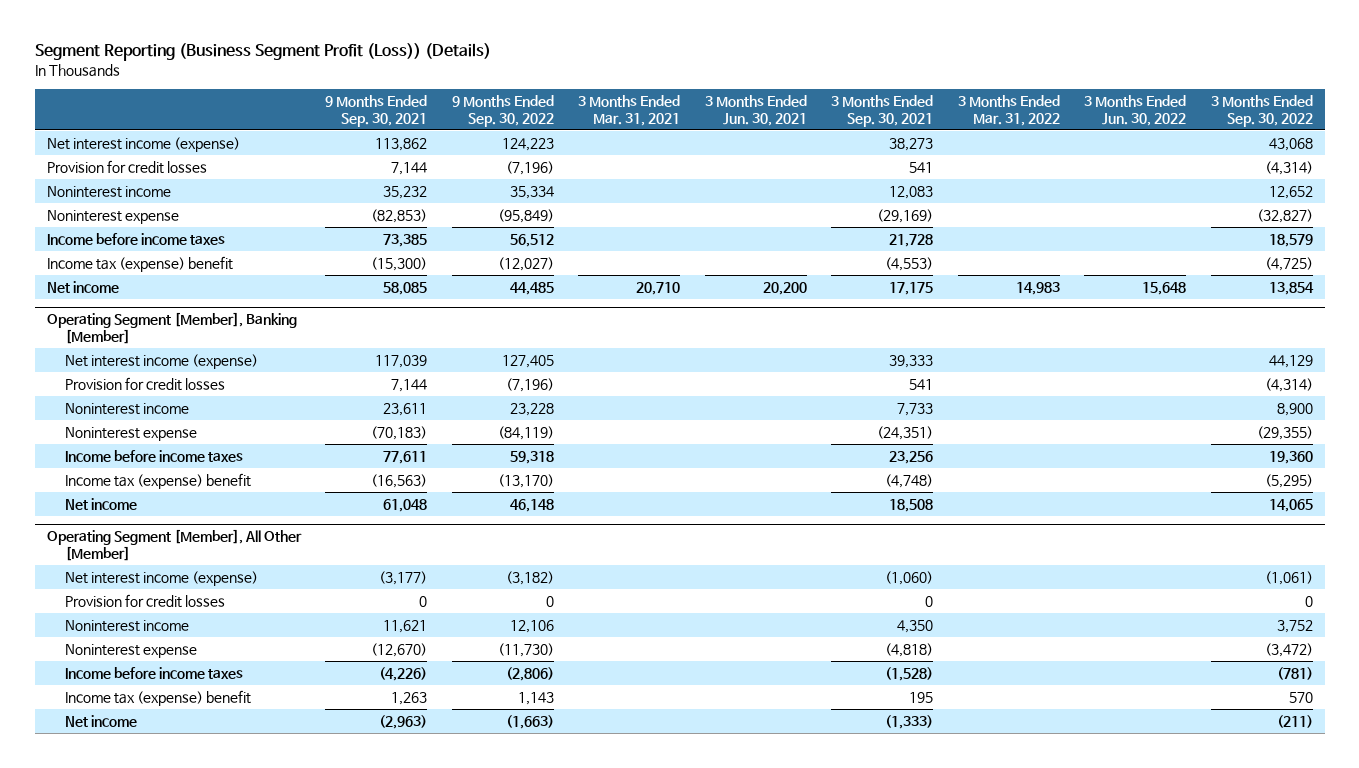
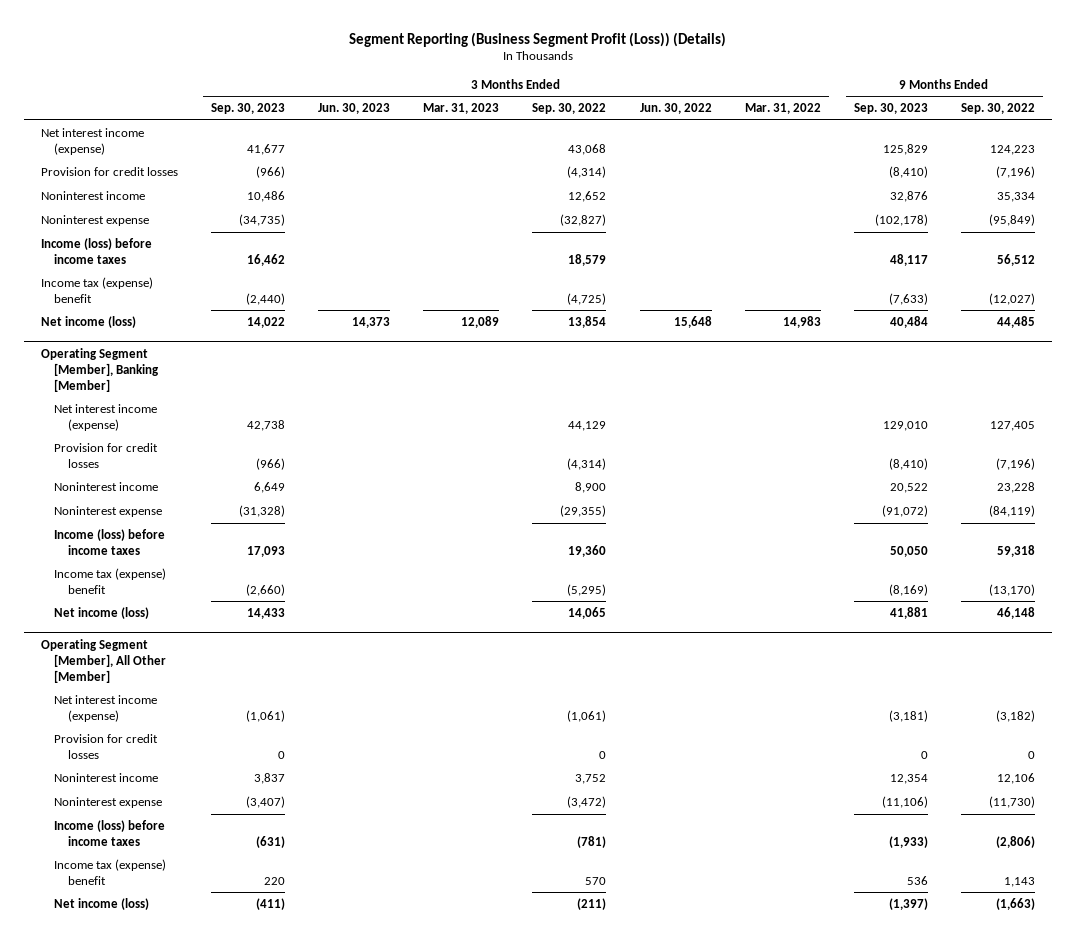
- | 9 Months Ended Sep. 30, 2021 | 9 Months Ended Sep. 30, 2022 | 3 Months Ended Mar. 31, 2021 | 3 Months Ended Jun. 30, 2021 | 3 Months Ended Sep. 30, 2021 | 3 Months Ended Mar. 31, 2022 | 3 Months Ended Jun. 30, 2022 | 3 Months Ended Sep. 30, 2022
+ | 3 Months Ended Sep. 30, 2023 | 3 Months Ended Jun. 30, 2023 | 3 Months Ended Mar. 31, 2023 | 3 Months Ended Sep. 30, 2022 | 3 Months Ended Jun. 30, 2022 | 3 Months Ended Mar. 31, 2022 | 9 Months Ended Sep. 30, 2023 | 9 Months Ended Sep. 30, 2022
- Income before income taxes | 73,385 | 56,512 | | | 21,728 | | | 18,579
+ Income (loss) before income taxes | 16,462 | | | 18,579 | | | 48,117 | 56,512
- Net income | 58,085 | 44,485 | 20,710 | 20,200 | 17,175 | 14,983 | 15,648 | 13,854
+ Net income (loss) | 14,022 | 14,373 | 12,089 | 13,854 | 15,648 | 14,983 | 40,484 | 44,485
@ Operating Segment [Member], Banking [Member]
- Income before income taxes | 77,611 | 59,318 | | | 23,256 | | | 19,360
+ Income (loss) before income taxes | 17,093 | | | 19,360 | | | 50,050 | 59,318
- Net income | 61,048 | 46,148 | | | 18,508 | | | 14,065
+ Net income (loss) | 14,433 | | | 14,065 | | | 41,881 | 46,148
@ Operating Segment [Member], All Other [Member]
- Income before income taxes | (4,226) | (2,806) | | | (1,528) | | | (781)
+ Income (loss) before income taxes | (631) | | | (781) | | | (1,933) | (2,806)
- Net income | (2,963) | (1,663) | | | (1,333) | | | (211)
+ Net income (loss) | (411) | | | (211) | | | (1,397) | (1,663)

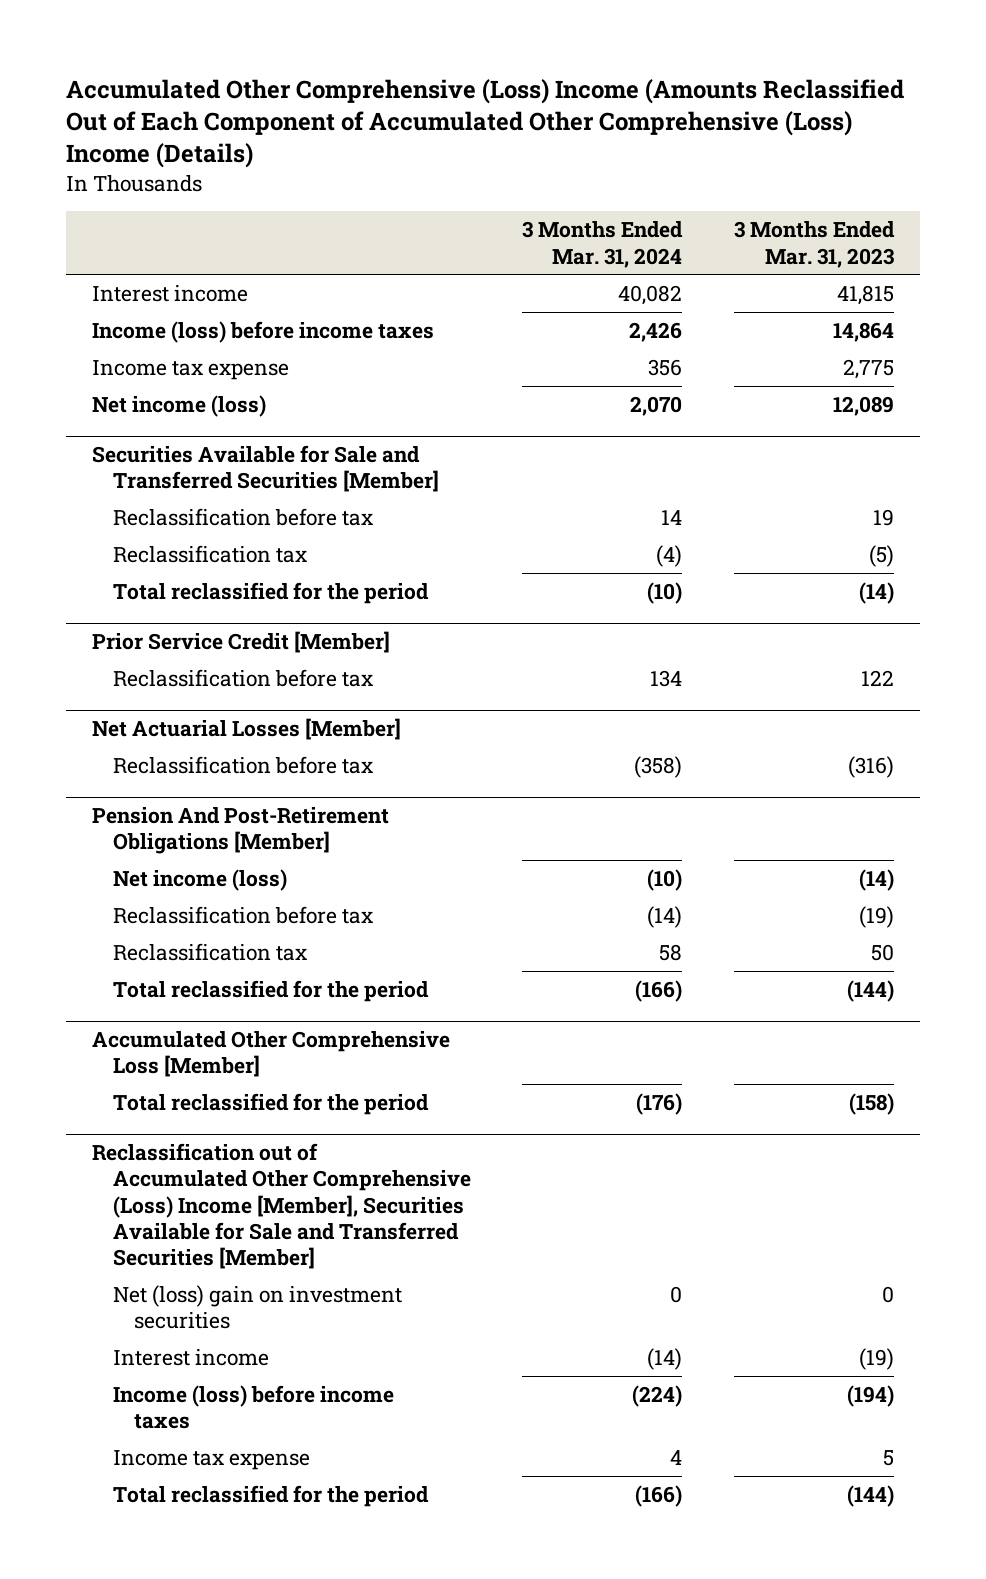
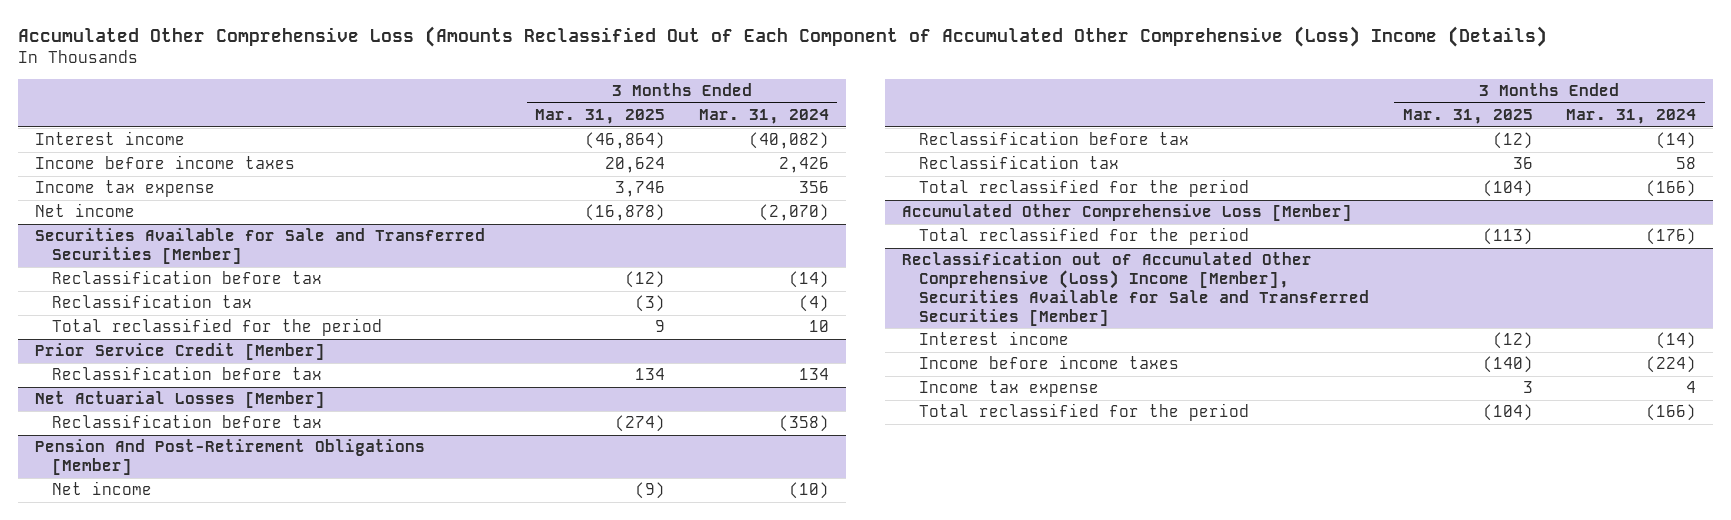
- Accumulated Other Comprehensive (Loss) Income (Amounts Reclassified Out of Each Component of Accumulated Other Comprehensive (Loss) Income (Details)
+ Accumulated Other Comprehensive Loss (Amounts Reclassified Out of Each Component of Accumulated Other Comprehensive (Loss) Income (Details)
- | 3 Months Ended Mar. 31, 2024 | 3 Months Ended Mar. 31, 2023
+ | 3 Months Ended Mar. 31, 2025 | 3 Months Ended Mar. 31, 2024
- Interest income | 40,082 | 41,815
- Income (loss) before income taxes | 2,426 | 14,864
+ Interest income | (46,864) | (40,082)
+ Income before income taxes | 20,624 | 2,426
- Net income (loss) | 2,070 | 12,089
+ Net income | (16,878) | (2,070)
@ Securities Available for Sale and Transferred Securities [Member]
- Reclassification before tax | 14 | 19
+ Reclassification before tax | (12) | (14)
- Total reclassified for the period | (10) | (14)
+ Total reclassified for the period | 9 | 10
@ Pension And Post-Retirement Obligations [Member]
- Net income (loss) | (10) | (14)
+ Net income | (9) | (10)
@ Reclassification out of Accumulated Other Comprehensive (Loss) Income [Member], Securities Available for Sale and Transferred Securities [Member]
- Net (loss) gain on investment securities | 0 | 0
- Income (loss) before income taxes | (224) | (194)
+ Income before income taxes | (140) | (224)

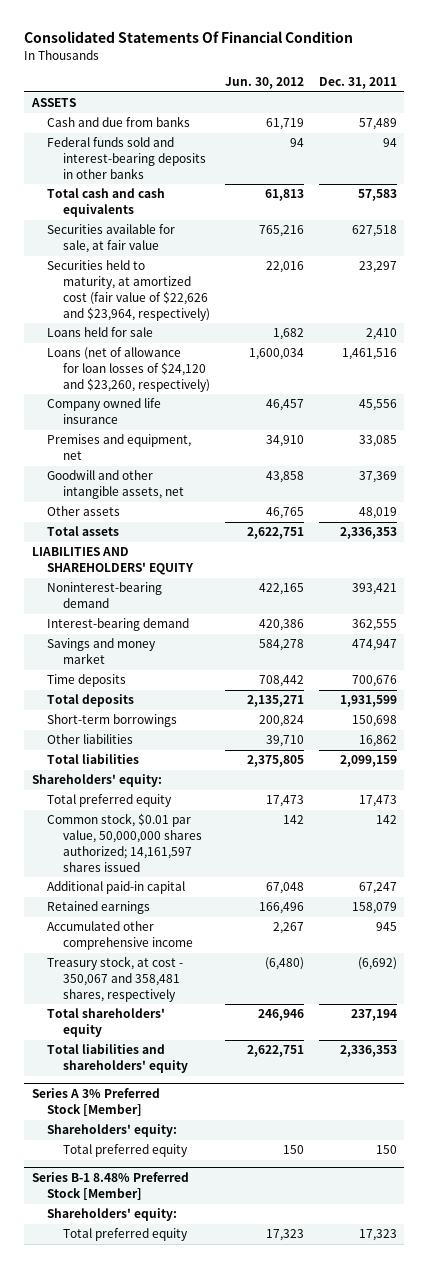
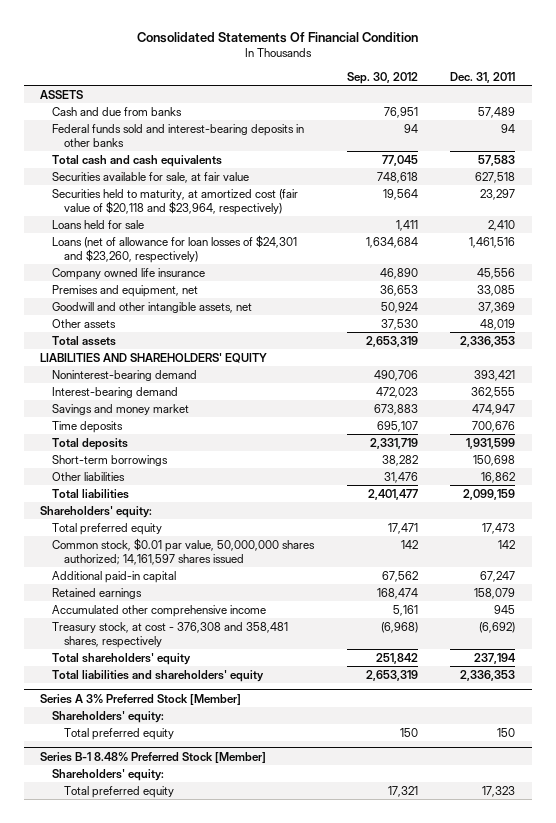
- | Jun. 30, 2012 | Dec. 31, 2011
+ | Sep. 30, 2012 | Dec. 31, 2011
- Securities held to maturity, at amortized cost (fair value of $22,626 and $23,964, respectively) | 22,016 | 23,297
+ Securities held to maturity, at amortized cost (fair value of $20,118 and $23,964, respectively) | 19,564 | 23,297
- Loans (net of allowance for loan losses of $24,120 and $23,260, respectively) | 1,600,034 | 1,461,516
+ Loans (net of allowance for loan losses of $24,301 and $23,260, respectively) | 1,634,684 | 1,461,516
- Treasury stock, at cost - 350,067 and 358,481 shares, respectively | (6,480) | (6,692)
+ Treasury stock, at cost - 376,308 and 358,481 shares, respectively | (6,968) | (6,692)

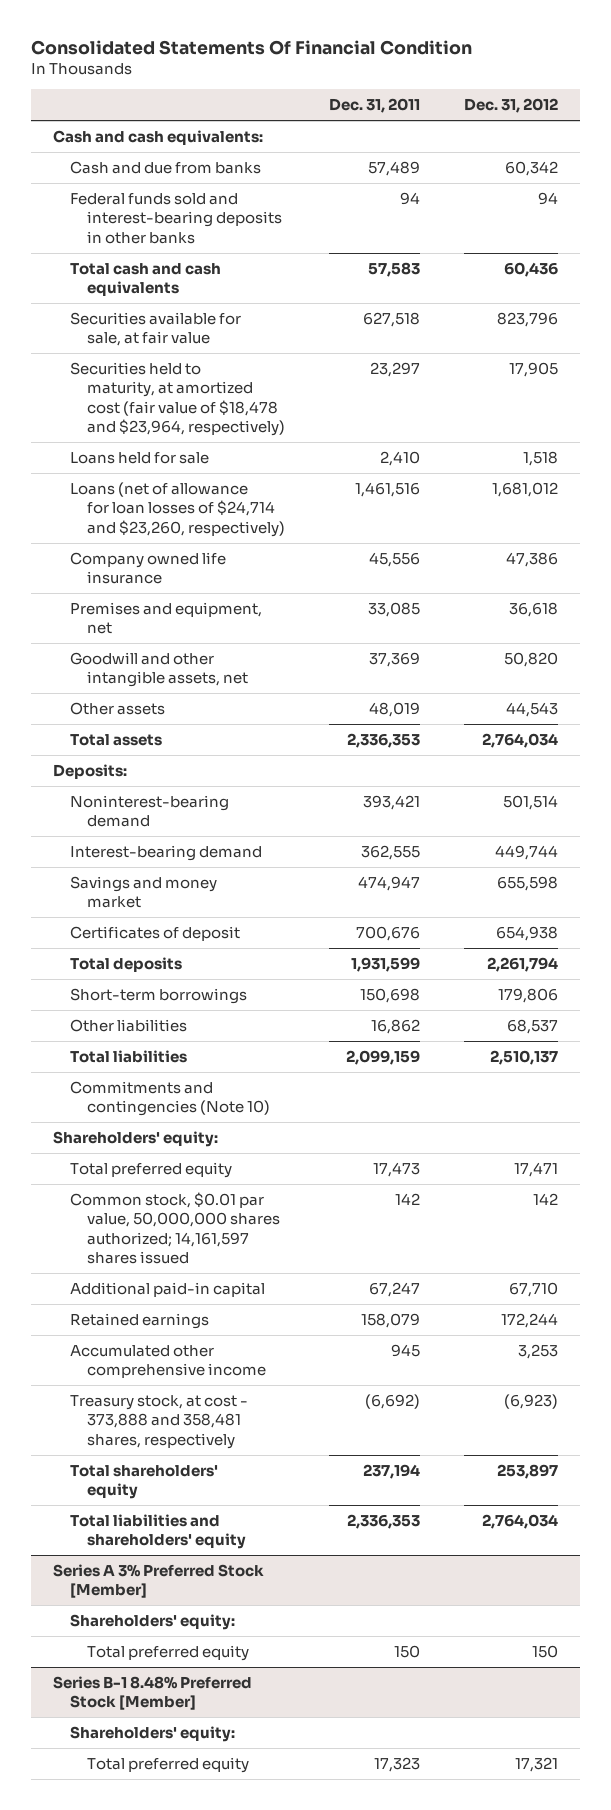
- | Sep. 30, 2012 | Dec. 31, 2011
+ | Dec. 31, 2011 | Dec. 31, 2012
- ASSETS
+ Cash and cash equivalents:
- Securities held to maturity, at amortized cost (fair value of $20,118 and $23,964, respectively) | 19,564 | 23,297
+ Securities held to maturity, at amortized cost (fair value of $18,478 and $23,964, respectively) | 23,297 | 17,905
- Loans (net of allowance for loan losses of $24,301 and $23,260, respectively) | 1,634,684 | 1,461,516
+ Loans (net of allowance for loan losses of $24,714 and $23,260, respectively) | 1,461,516 | 1,681,012
- LIABILITIES AND SHAREHOLDERS' EQUITY
+ Deposits:
- Time deposits | 695,107 | 700,676
+ Certificates of deposit | 700,676 | 654,938
+ Commitments and contingencies (Note 10)
- Treasury stock, at cost - 376,308 and 358,481 shares, respectively | (6,968) | (6,692)
+ Treasury stock, at cost - 373,888 and 358,481 shares, respectively | (6,692) | (6,923)

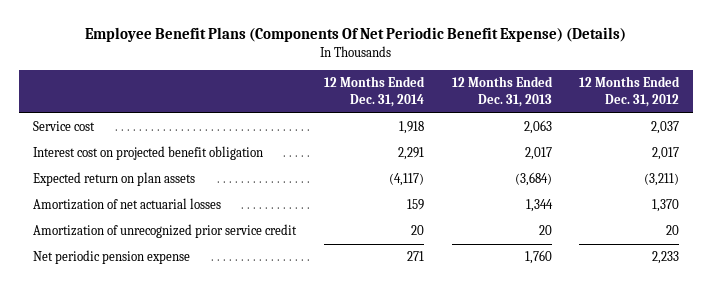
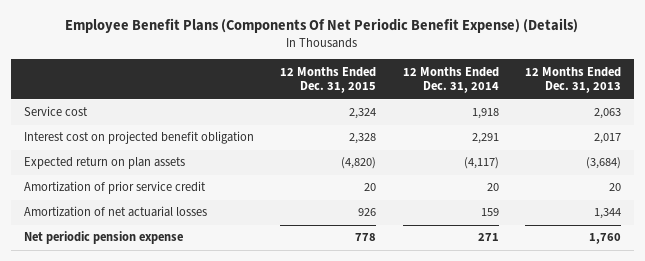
- | 12 Months Ended Dec. 31, 2014 | 12 Months Ended Dec. 31, 2013 | 12 Months Ended Dec. 31, 2012
+ | 12 Months Ended Dec. 31, 2015 | 12 Months Ended Dec. 31, 2014 | 12 Months Ended Dec. 31, 2013
+ Amortization of prior service credit | 20 | 20 | 20
- Amortization of unrecognized prior service credit | 20 | 20 | 20

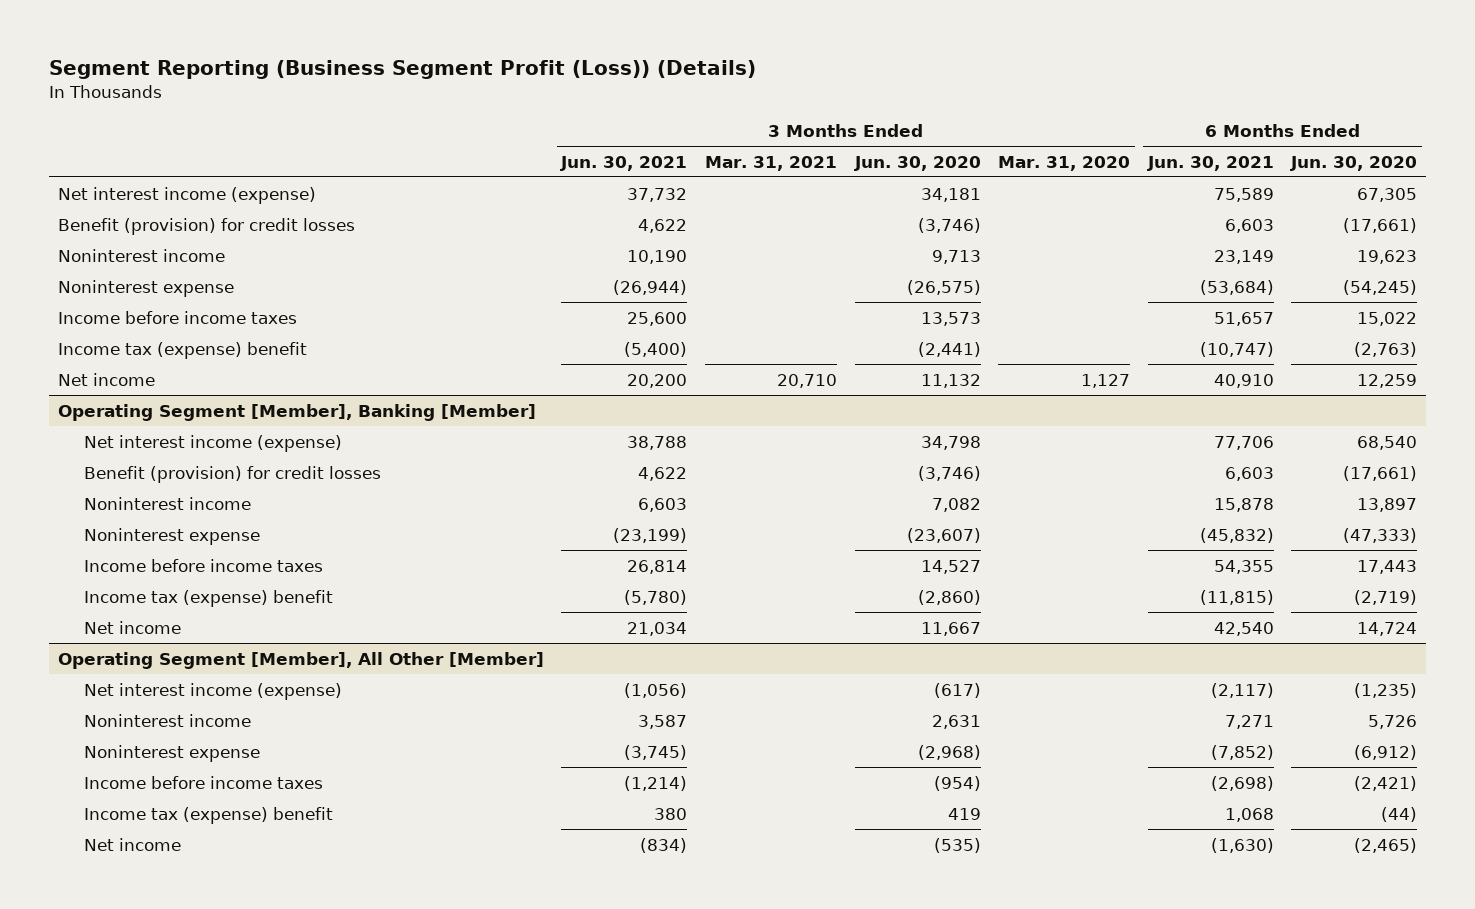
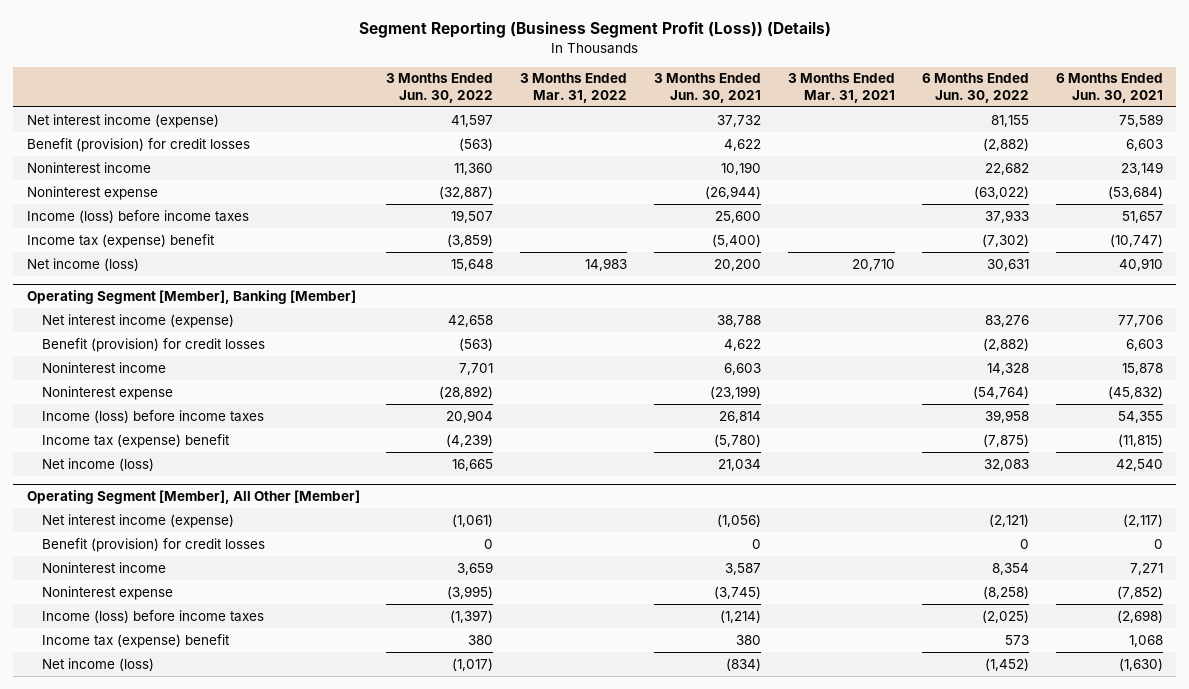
- | 3 Months Ended Jun. 30, 2021 | 3 Months Ended Mar. 31, 2021 | 3 Months Ended Jun. 30, 2020 | 3 Months Ended Mar. 31, 2020 | 6 Months Ended Jun. 30, 2021 | 6 Months Ended Jun. 30, 2020
+ | 3 Months Ended Jun. 30, 2022 | 3 Months Ended Mar. 31, 2022 | 3 Months Ended Jun. 30, 2021 | 3 Months Ended Mar. 31, 2021 | 6 Months Ended Jun. 30, 2022 | 6 Months Ended Jun. 30, 2021
- Income before income taxes | 25,600 | | 13,573 | | 51,657 | 15,022
+ Income (loss) before income taxes | 19,507 | | 25,600 | | 37,933 | 51,657
- Net income | 20,200 | 20,710 | 11,132 | 1,127 | 40,910 | 12,259
+ Net income (loss) | 15,648 | 14,983 | 20,200 | 20,710 | 30,631 | 40,910
@ Operating Segment [Member], Banking [Member]
- Income before income taxes | 26,814 | | 14,527 | | 54,355 | 17,443
+ Income (loss) before income taxes | 20,904 | | 26,814 | | 39,958 | 54,355
- Net income | 21,034 | | 11,667 | | 42,540 | 14,724
+ Net income (loss) | 16,665 | | 21,034 | | 32,083 | 42,540
@ Operating Segment [Member], All Other [Member]
+ Benefit (provision) for credit losses | 0 | | 0 | | 0 | 0
- Income before income taxes | (1,214) | | (954) | | (2,698) | (2,421)
+ Income (loss) before income taxes | (1,397) | | (1,214) | | (2,025) | (2,698)
- Net income | (834) | | (535) | | (1,630) | (2,465)
+ Net income (loss) | (1,017) | | (834) | | (1,452) | (1,630)

